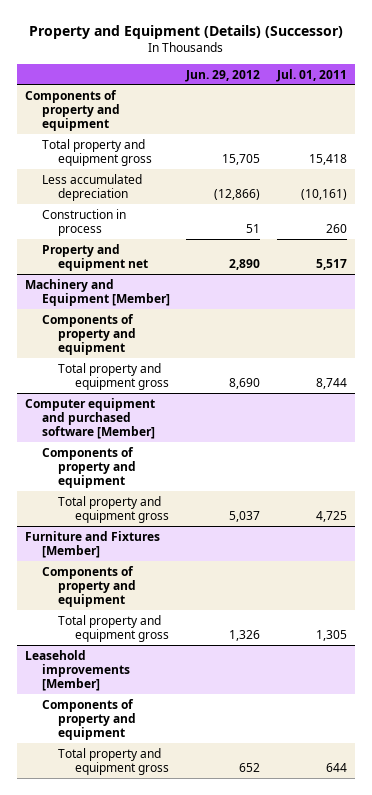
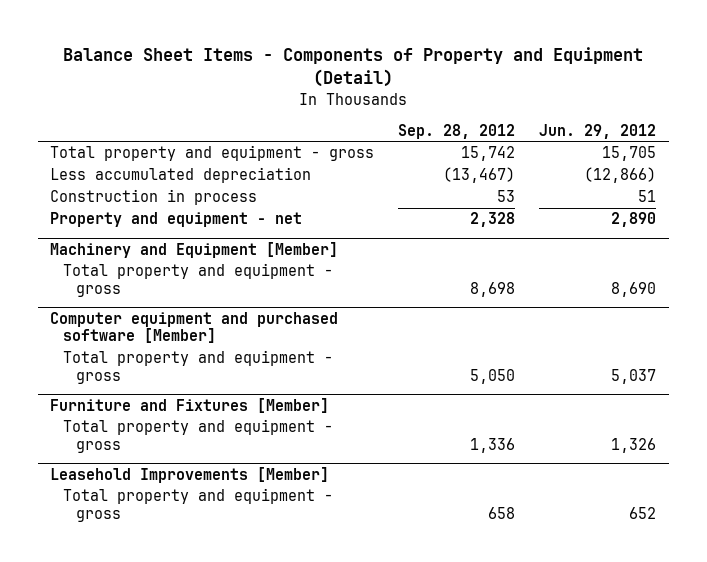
- Property and Equipment (Details) (Successor)
+ Balance Sheet Items - Components of Property and Equipment (Detail)
- | Jun. 29, 2012 | Jul. 01, 2011
+ | Sep. 28, 2012 | Jun. 29, 2012
- Components of property and equipment
- Total property and equipment gross | 15,705 | 15,418
+ Total property and equipment - gross | 15,742 | 15,705
- Property and equipment net | 2,890 | 5,517
+ Property and equipment - net | 2,328 | 2,890
@ Machinery and Equipment [Member]
- Components of property and equipment
- Total property and equipment gross | 8,690 | 8,744
+ Total property and equipment - gross | 8,698 | 8,690
@ Computer equipment and purchased software [Member]
- Components of property and equipment
- Total property and equipment gross | 5,037 | 4,725
+ Total property and equipment - gross | 5,050 | 5,037
@ Furniture and Fixtures [Member]
- Components of property and equipment
- Total property and equipment gross | 1,326 | 1,305
- Leasehold improvements [Member]
- Components of property and equipment
- Total property and equipment gross | 652 | 644
@ Furniture and Fixtures [Member]
+ Total property and equipment - gross | 1,336 | 1,326
+ Leasehold Improvements [Member]
+ Total property and equipment - gross | 658 | 652

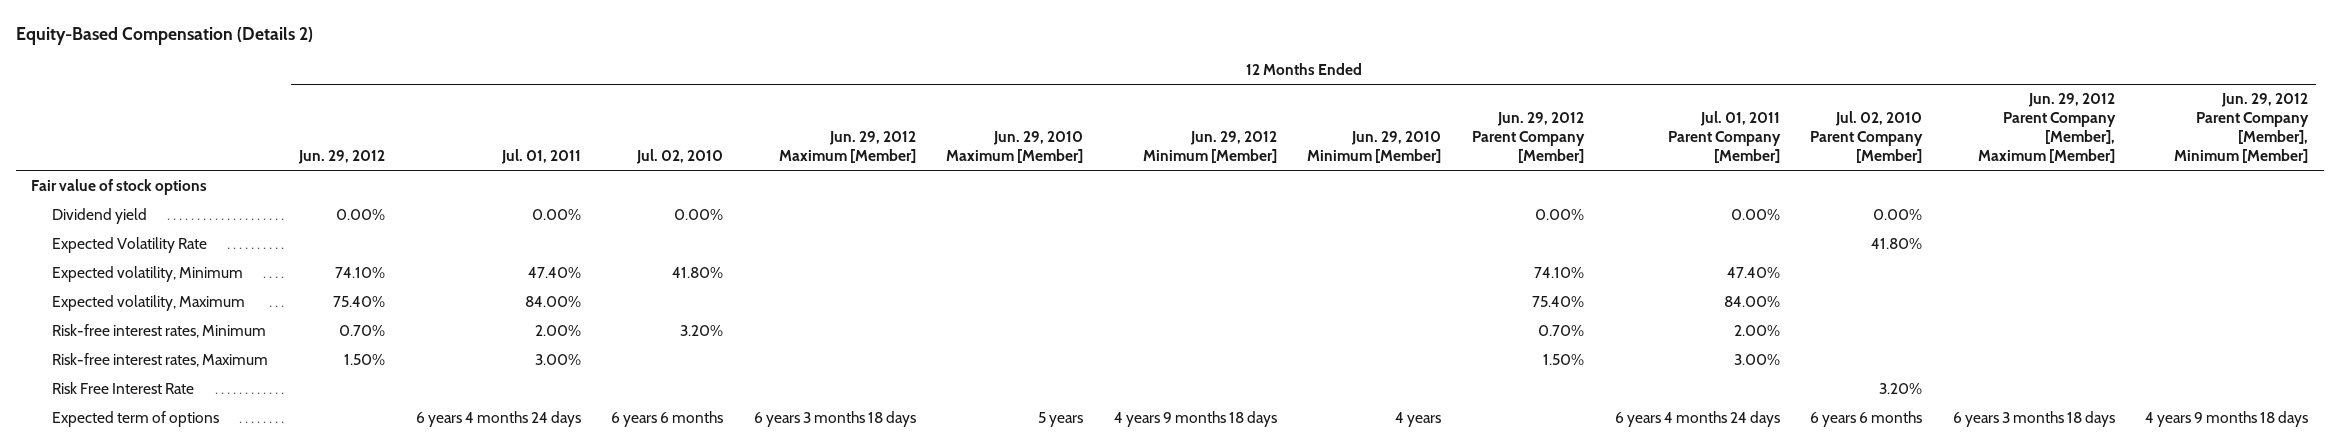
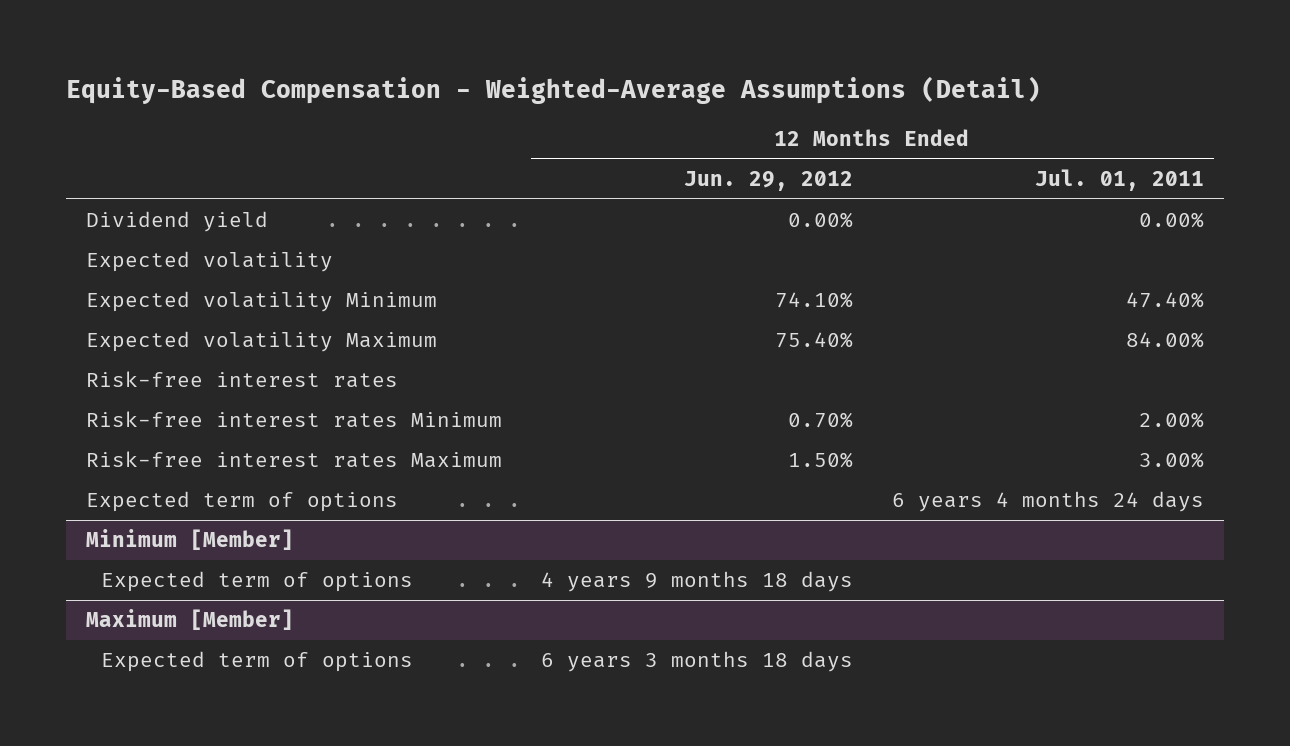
- Equity-Based Compensation (Details 2)
+ Equity-Based Compensation - Weighted-Average Assumptions (Detail)
- | 12 Months Ended Jun. 29, 2012 | 12 Months Ended Jul. 01, 2011 | 12 Months Ended Jul. 02, 2010 | 12 Months Ended Jun. 29, 2012 Maximum [Member] | 12 Months Ended Jun. 29, 2010 Maximum [Member] | 12 Months Ended Jun. 29, 2012 Minimum [Member] | 12 Months Ended Jun. 29, 2010 Minimum [Member] | 12 Months Ended Jun. 29, 2012 Parent Company [Member] | 12 Months Ended Jul. 01, 2011 Parent Company [Member] | 12 Months Ended Jul. 02, 2010 Parent Company [Member] | 12 Months Ended Jun. 29, 2012 Parent Company [Member], Maximum [Member] | 12 Months Ended Jun. 29, 2012 Parent Company [Member], Minimum [Member]
+ | 12 Months Ended Jun. 29, 2012 | 12 Months Ended Jul. 01, 2011
- Fair value of stock options
- Expected Volatility Rate | | | | | | | | | | 41.80% | |
- Expected volatility, Minimum | 74.10% | 47.40% | 41.80% | | | | | 74.10% | 47.40% | | |
- Expected volatility, Maximum | 75.40% | 84.00% | | | | | | 75.40% | 84.00% | | |
- Risk-free interest rates, Minimum | 0.70% | 2.00% | 3.20% | | | | | 0.70% | 2.00% | | |
- Risk-free interest rates, Maximum | 1.50% | 3.00% | | | | | | 1.50% | 3.00% | | |
- Risk Free Interest Rate | | | | | | | | | | 3.20% | |
+ Expected volatility
+ Expected volatility Minimum | 74.10% | 47.40%
+ Expected volatility Maximum | 75.40% | 84.00%
+ Risk-free interest rates
+ Risk-free interest rates Minimum | 0.70% | 2.00%
+ Risk-free interest rates Maximum | 1.50% | 3.00%
+ Minimum [Member]
+ Expected term of options | 4 years 9 months 18 days |
+ Maximum [Member]
+ Expected term of options | 6 years 3 months 18 days |

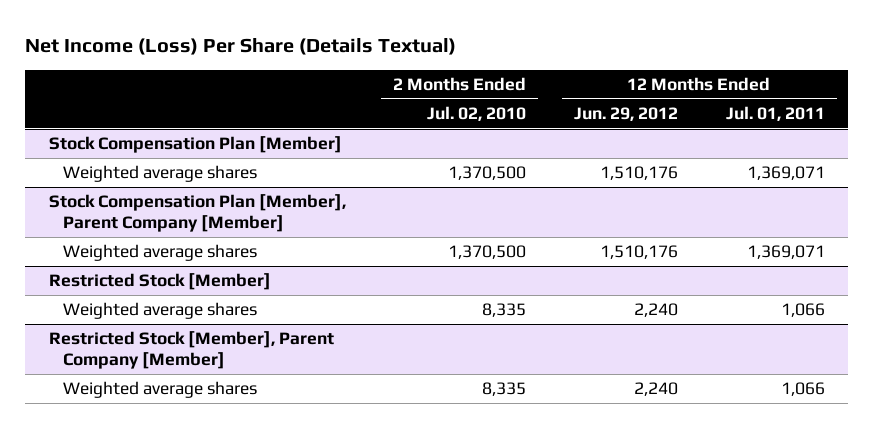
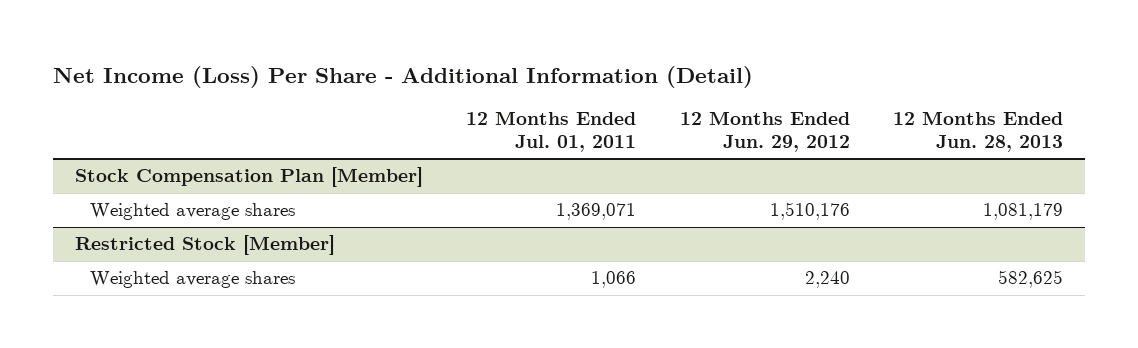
- Net Income (Loss) Per Share (Details Textual)
+ Net Income (Loss) Per Share - Additional Information (Detail)
- | 2 Months Ended Jul. 02, 2010 | 12 Months Ended Jun. 29, 2012 | 12 Months Ended Jul. 01, 2011
+ | 12 Months Ended Jul. 01, 2011 | 12 Months Ended Jun. 29, 2012 | 12 Months Ended Jun. 28, 2013
- Stock Compensation Plan [Member], Parent Company [Member]
- Weighted average shares | 1,370,500 | 1,510,176 | 1,369,071
- Restricted Stock [Member], Parent Company [Member]
- Weighted average shares | 8,335 | 2,240 | 1,066

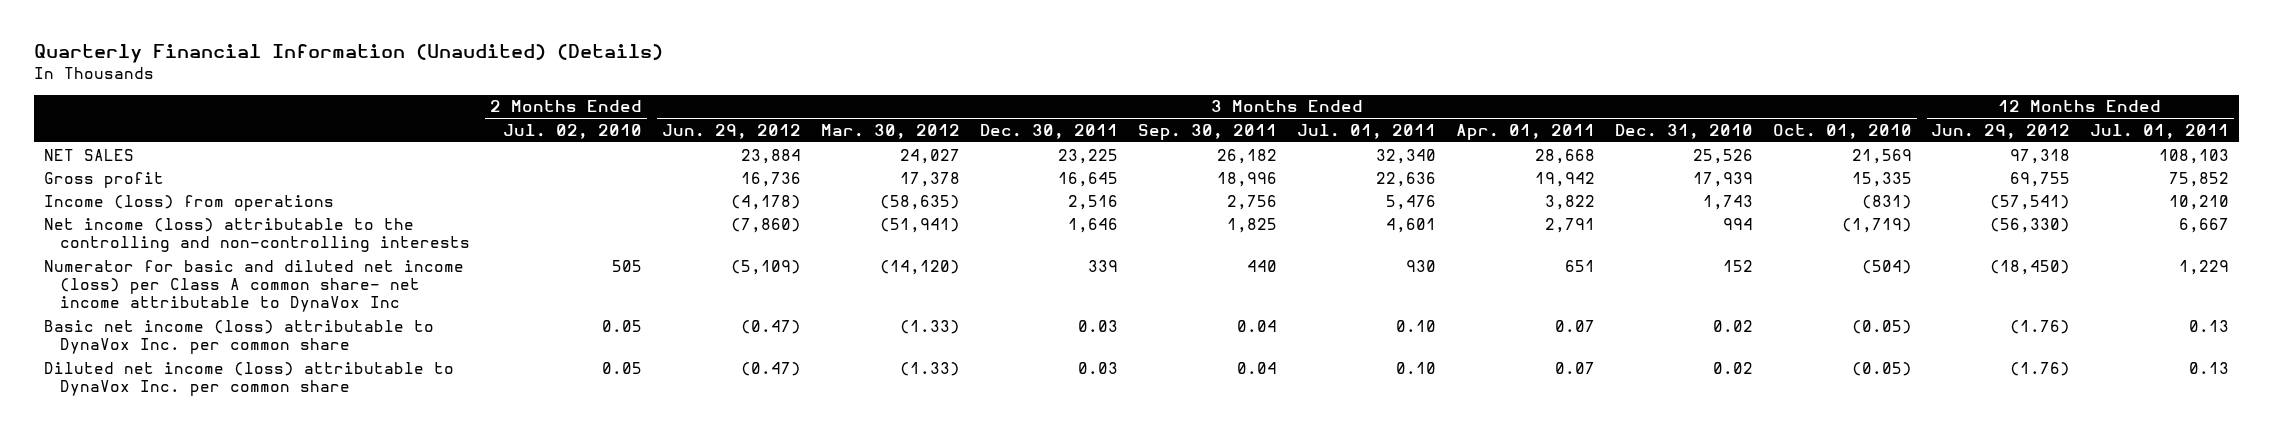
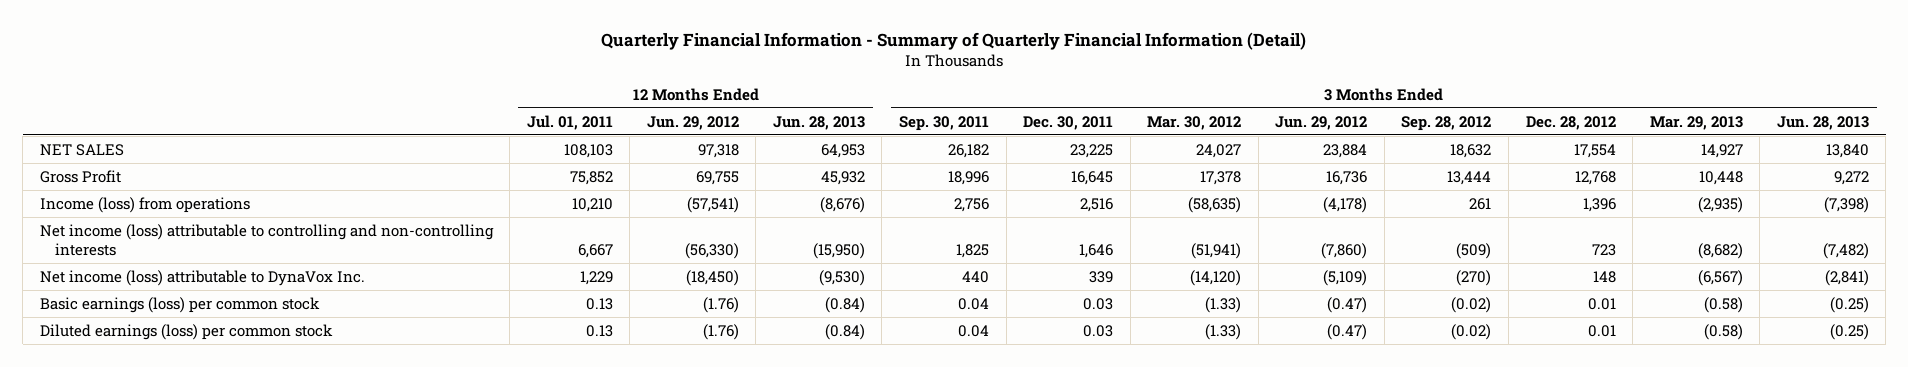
- Quarterly Financial Information (Unaudited) (Details)
+ Quarterly Financial Information - Summary of Quarterly Financial Information (Detail)
- | 2 Months Ended Jul. 02, 2010 | 3 Months Ended Jun. 29, 2012 | 3 Months Ended Mar. 30, 2012 | 3 Months Ended Dec. 30, 2011 | 3 Months Ended Sep. 30, 2011 | 3 Months Ended Jul. 01, 2011 | 3 Months Ended Apr. 01, 2011 | 3 Months Ended Dec. 31, 2010 | 3 Months Ended Oct. 01, 2010 | 12 Months Ended Jun. 29, 2012 | 12 Months Ended Jul. 01, 2011
+ | 12 Months Ended Jul. 01, 2011 | 12 Months Ended Jun. 29, 2012 | 12 Months Ended Jun. 28, 2013 | 3 Months Ended Sep. 30, 2011 | 3 Months Ended Dec. 30, 2011 | 3 Months Ended Mar. 30, 2012 | 3 Months Ended Jun. 29, 2012 | 3 Months Ended Sep. 28, 2012 | 3 Months Ended Dec. 28, 2012 | 3 Months Ended Mar. 29, 2013 | 3 Months Ended Jun. 28, 2013
- Gross profit | | 16,736 | 17,378 | 16,645 | 18,996 | 22,636 | 19,942 | 17,939 | 15,335 | 69,755 | 75,852
+ Gross Profit | 75,852 | 69,755 | 45,932 | 18,996 | 16,645 | 17,378 | 16,736 | 13,444 | 12,768 | 10,448 | 9,272
- Net income (loss) attributable to the controlling and non-controlling interests | | (7,860) | (51,941) | 1,646 | 1,825 | 4,601 | 2,791 | 994 | (1,719) | (56,330) | 6,667
- Numerator for basic and diluted net income (loss) per Class A common share- net income attributable to DynaVox Inc | 505 | (5,109) | (14,120) | 339 | 440 | 930 | 651 | 152 | (504) | (18,450) | 1,229
- Basic net income (loss) attributable to DynaVox Inc. per common share | 0.05 | (0.47) | (1.33) | 0.03 | 0.04 | 0.10 | 0.07 | 0.02 | (0.05) | (1.76) | 0.13
- Diluted net income (loss) attributable to DynaVox Inc. per common share | 0.05 | (0.47) | (1.33) | 0.03 | 0.04 | 0.10 | 0.07 | 0.02 | (0.05) | (1.76) | 0.13
+ Net income (loss) attributable to controlling and non-controlling interests | 6,667 | (56,330) | (15,950) | 1,825 | 1,646 | (51,941) | (7,860) | (509) | 723 | (8,682) | (7,482)
+ Net income (loss) attributable to DynaVox Inc. | 1,229 | (18,450) | (9,530) | 440 | 339 | (14,120) | (5,109) | (270) | 148 | (6,567) | (2,841)
+ Basic earnings (loss) per common stock | 0.13 | (1.76) | (0.84) | 0.04 | 0.03 | (1.33) | (0.47) | (0.02) | 0.01 | (0.58) | (0.25)
+ Diluted earnings (loss) per common stock | 0.13 | (1.76) | (0.84) | 0.04 | 0.03 | (1.33) | (0.47) | (0.02) | 0.01 | (0.58) | (0.25)

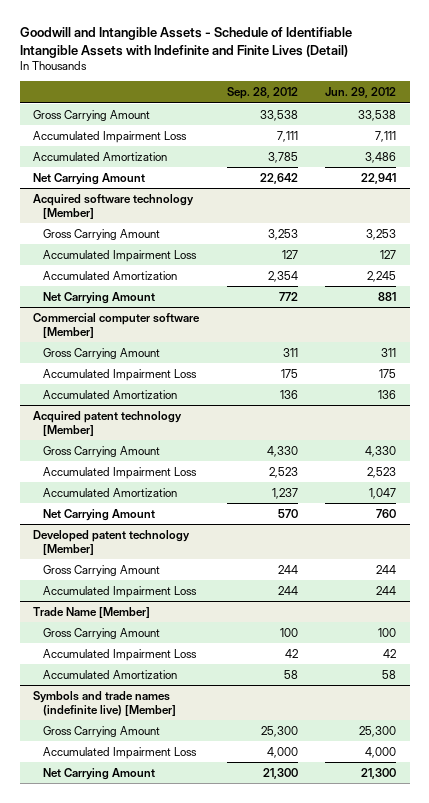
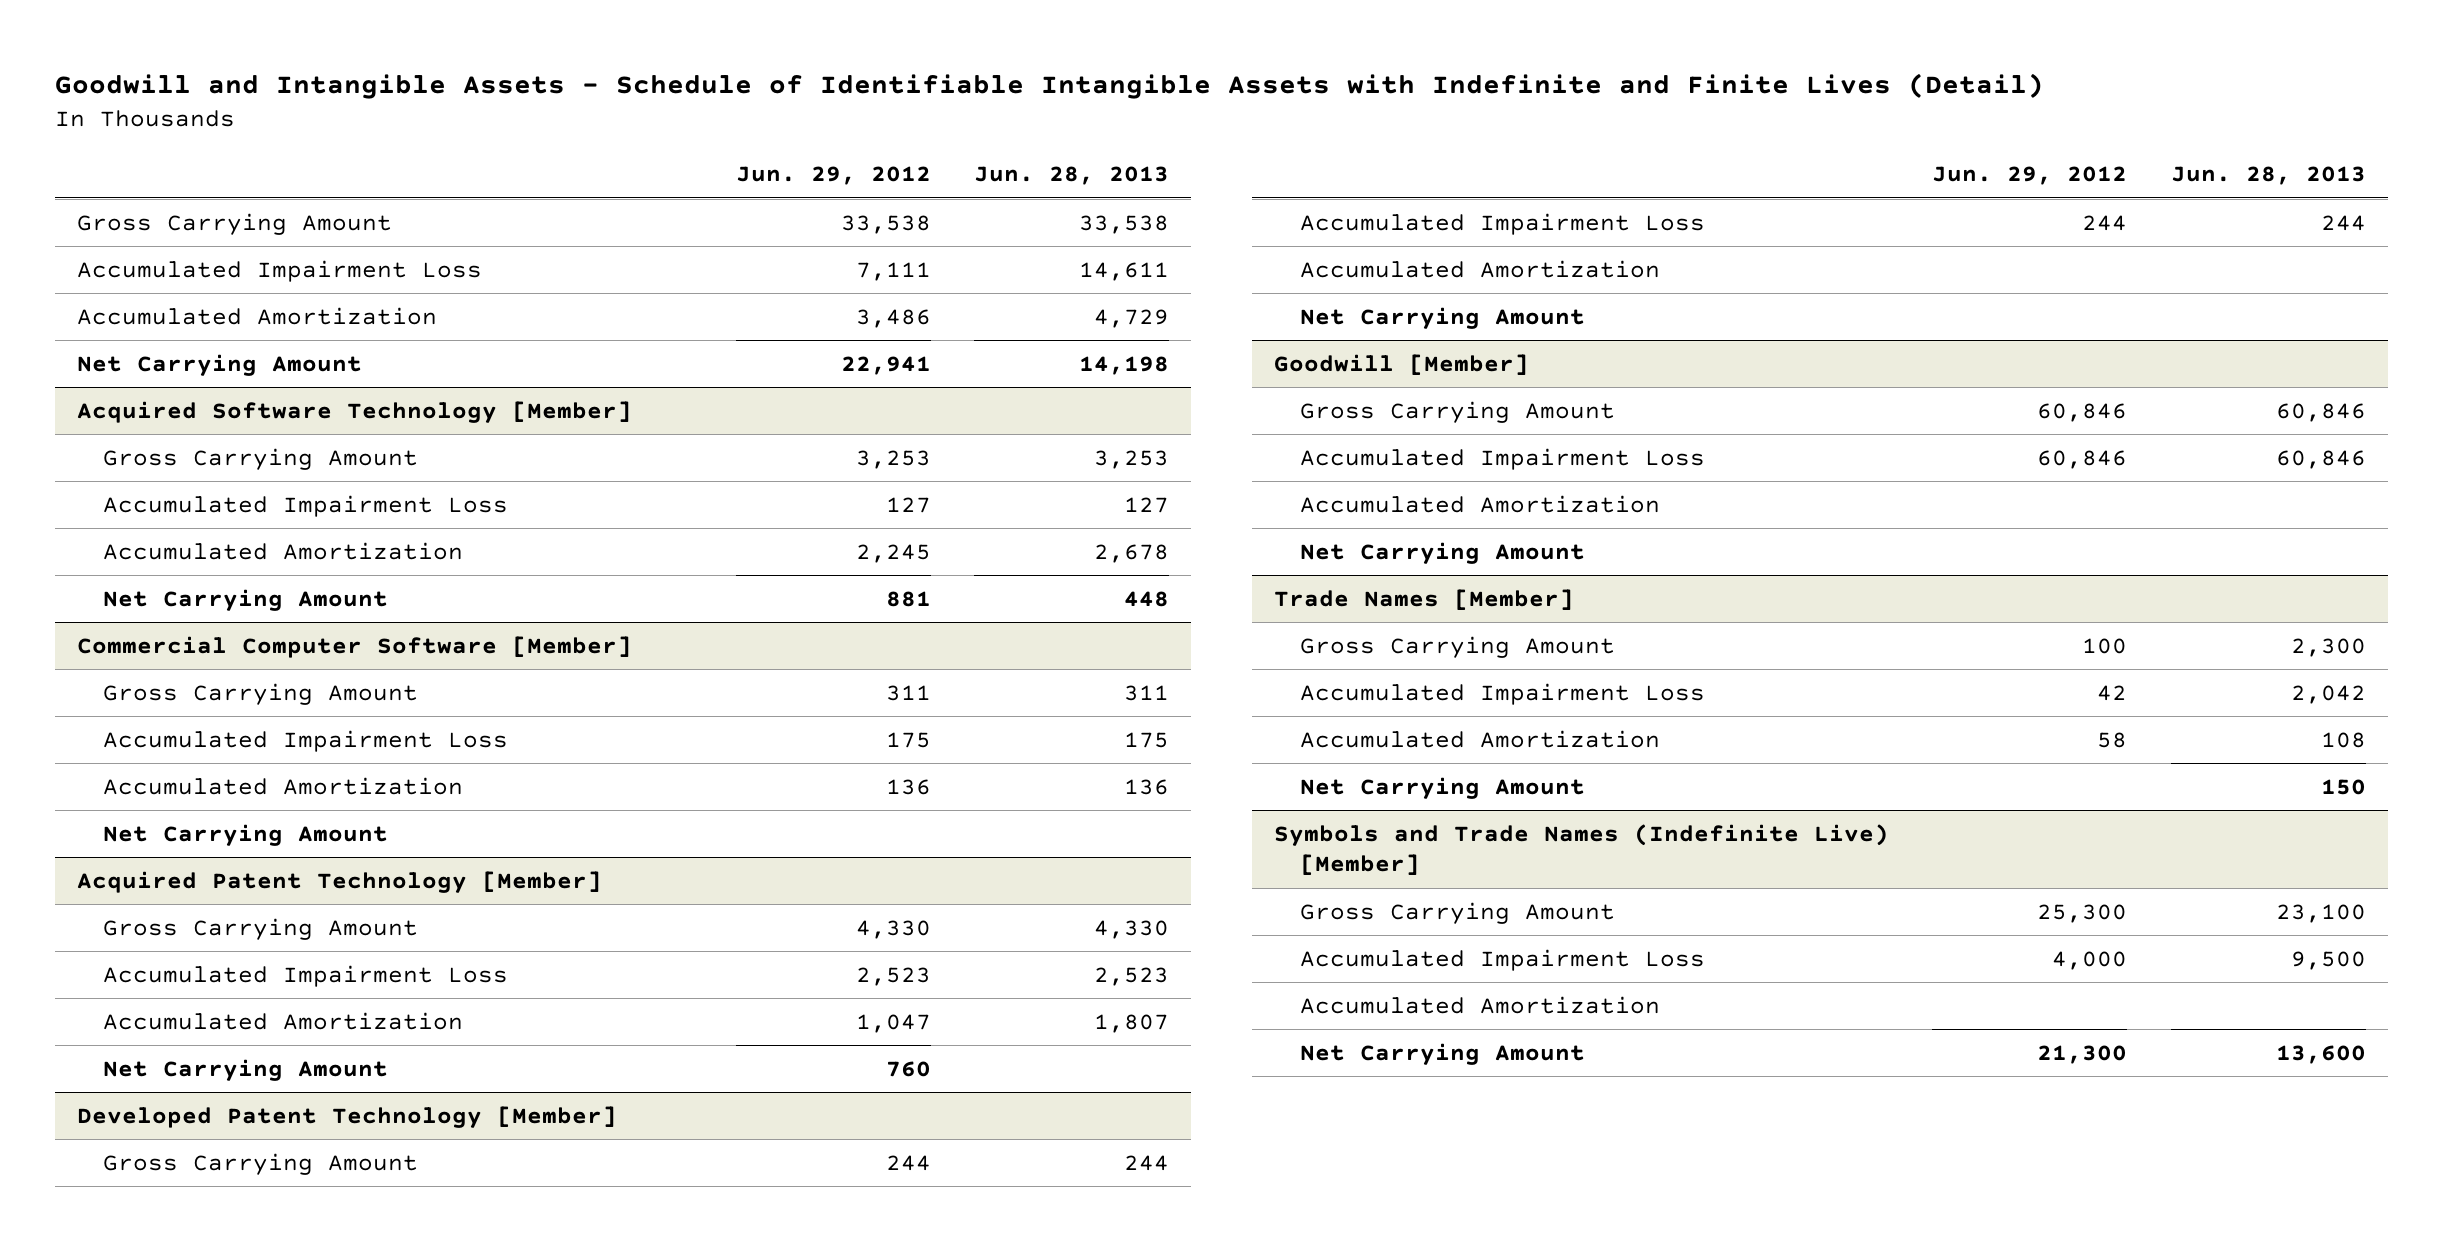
- | Sep. 28, 2012 | Jun. 29, 2012
+ | Jun. 29, 2012 | Jun. 28, 2013
- Acquired software technology [Member]
+ Acquired Software Technology [Member]
- Commercial computer software [Member]
+ Commercial Computer Software [Member]
- Acquired patent technology [Member]
+ Net Carrying Amount
+ Acquired Patent Technology [Member]
- Developed patent technology [Member]
+ Developed Patent Technology [Member]
- Trade Name [Member]
+ Accumulated Amortization
+ Net Carrying Amount
+ Goodwill [Member]
+ Gross Carrying Amount | 60,846 | 60,846
+ Accumulated Impairment Loss | 60,846 | 60,846
+ Accumulated Amortization
+ Net Carrying Amount
+ Trade Names [Member]
- Symbols and trade names (indefinite live) [Member]
+ Net Carrying Amount | | 150
+ Symbols and Trade Names (Indefinite Live) [Member]
+ Accumulated Amortization

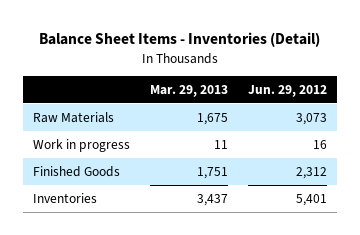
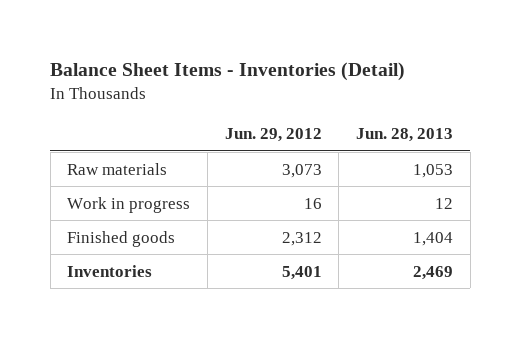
- | Mar. 29, 2013 | Jun. 29, 2012
+ | Jun. 29, 2012 | Jun. 28, 2013
- Raw Materials | 1,675 | 3,073
+ Raw materials | 3,073 | 1,053
- Finished Goods | 1,751 | 2,312
+ Finished goods | 2,312 | 1,404

